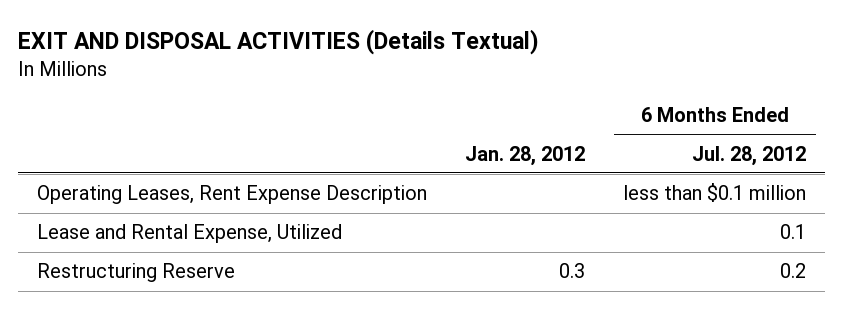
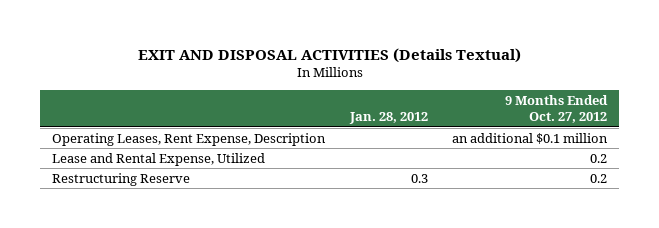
- | Jan. 28, 2012 | 6 Months Ended Jul. 28, 2012
+ | Jan. 28, 2012 | 9 Months Ended Oct. 27, 2012
- Operating Leases, Rent Expense Description | | less than $0.1 million
+ Operating Leases, Rent Expense, Description | | an additional $0.1 million

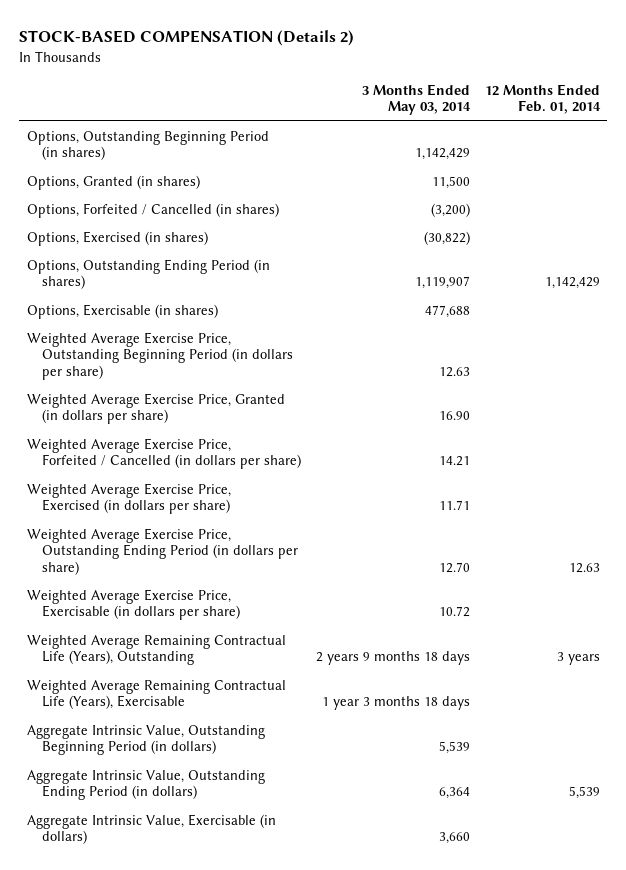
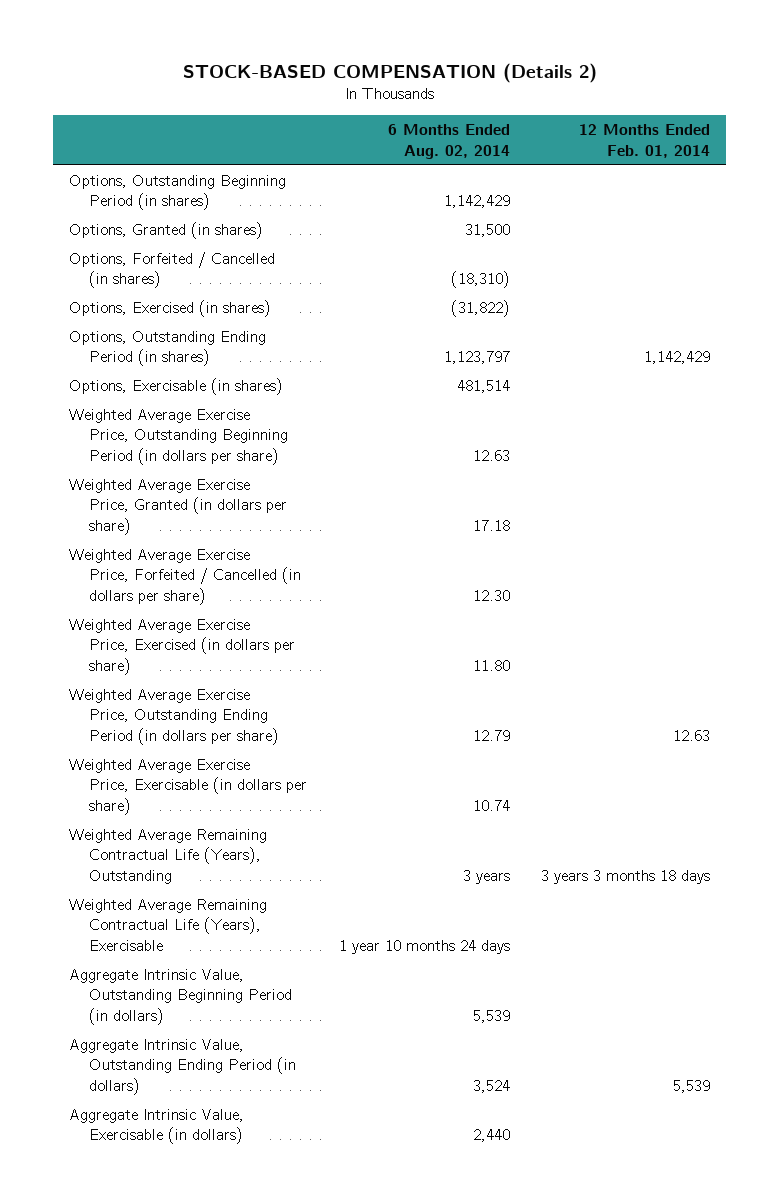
- | 3 Months Ended May 03, 2014 | 12 Months Ended Feb. 01, 2014
+ | 6 Months Ended Aug. 02, 2014 | 12 Months Ended Feb. 01, 2014
- Weighted Average Remaining Contractual Life (Years), Outstanding | 2 years 9 months 18 days | 3 years
+ Weighted Average Remaining Contractual Life (Years), Outstanding | 3 years | 3 years 3 months 18 days

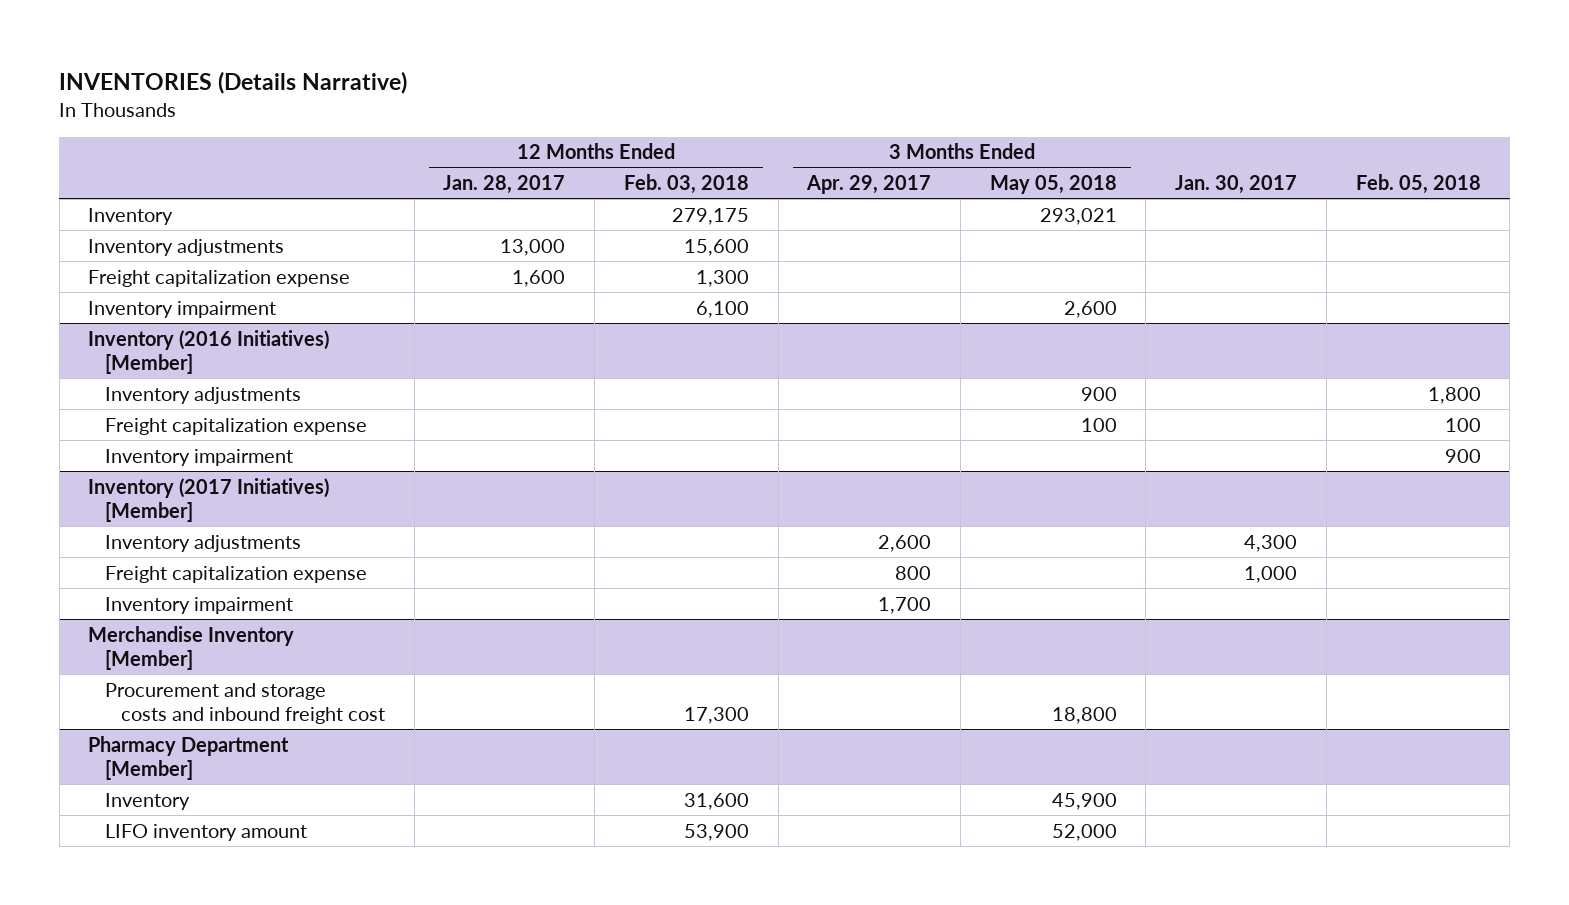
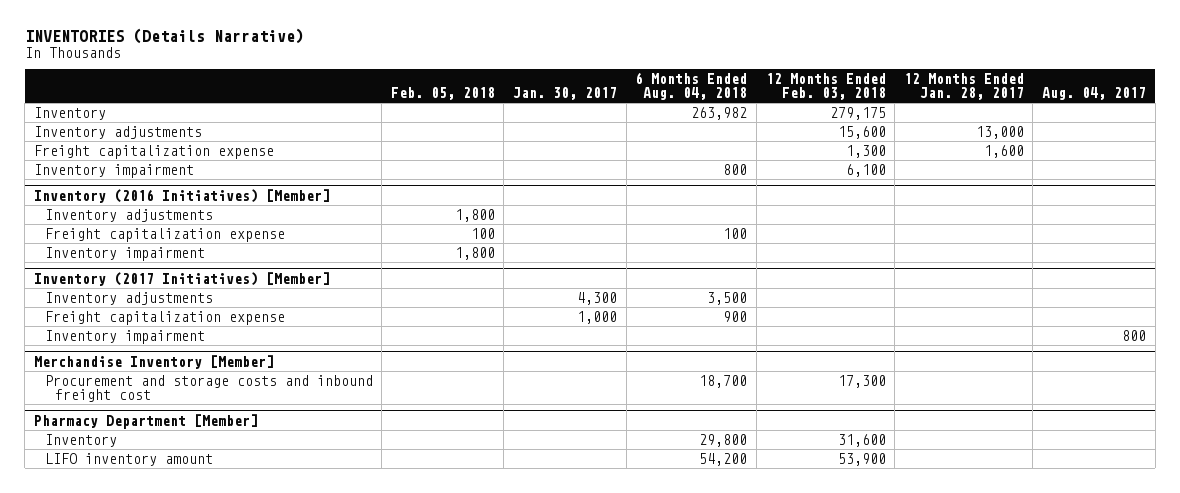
- | 12 Months Ended Jan. 28, 2017 | 12 Months Ended Feb. 03, 2018 | 3 Months Ended Apr. 29, 2017 | 3 Months Ended May 05, 2018 | Jan. 30, 2017 | Feb. 05, 2018
+ | Feb. 05, 2018 | Jan. 30, 2017 | 6 Months Ended Aug. 04, 2018 | 12 Months Ended Feb. 03, 2018 | 12 Months Ended Jan. 28, 2017 | Aug. 04, 2017
@ Inventory (2016 Initiatives) [Member]
- Inventory impairment | | | | | | 900
+ Inventory impairment | 1,800 | | | | |

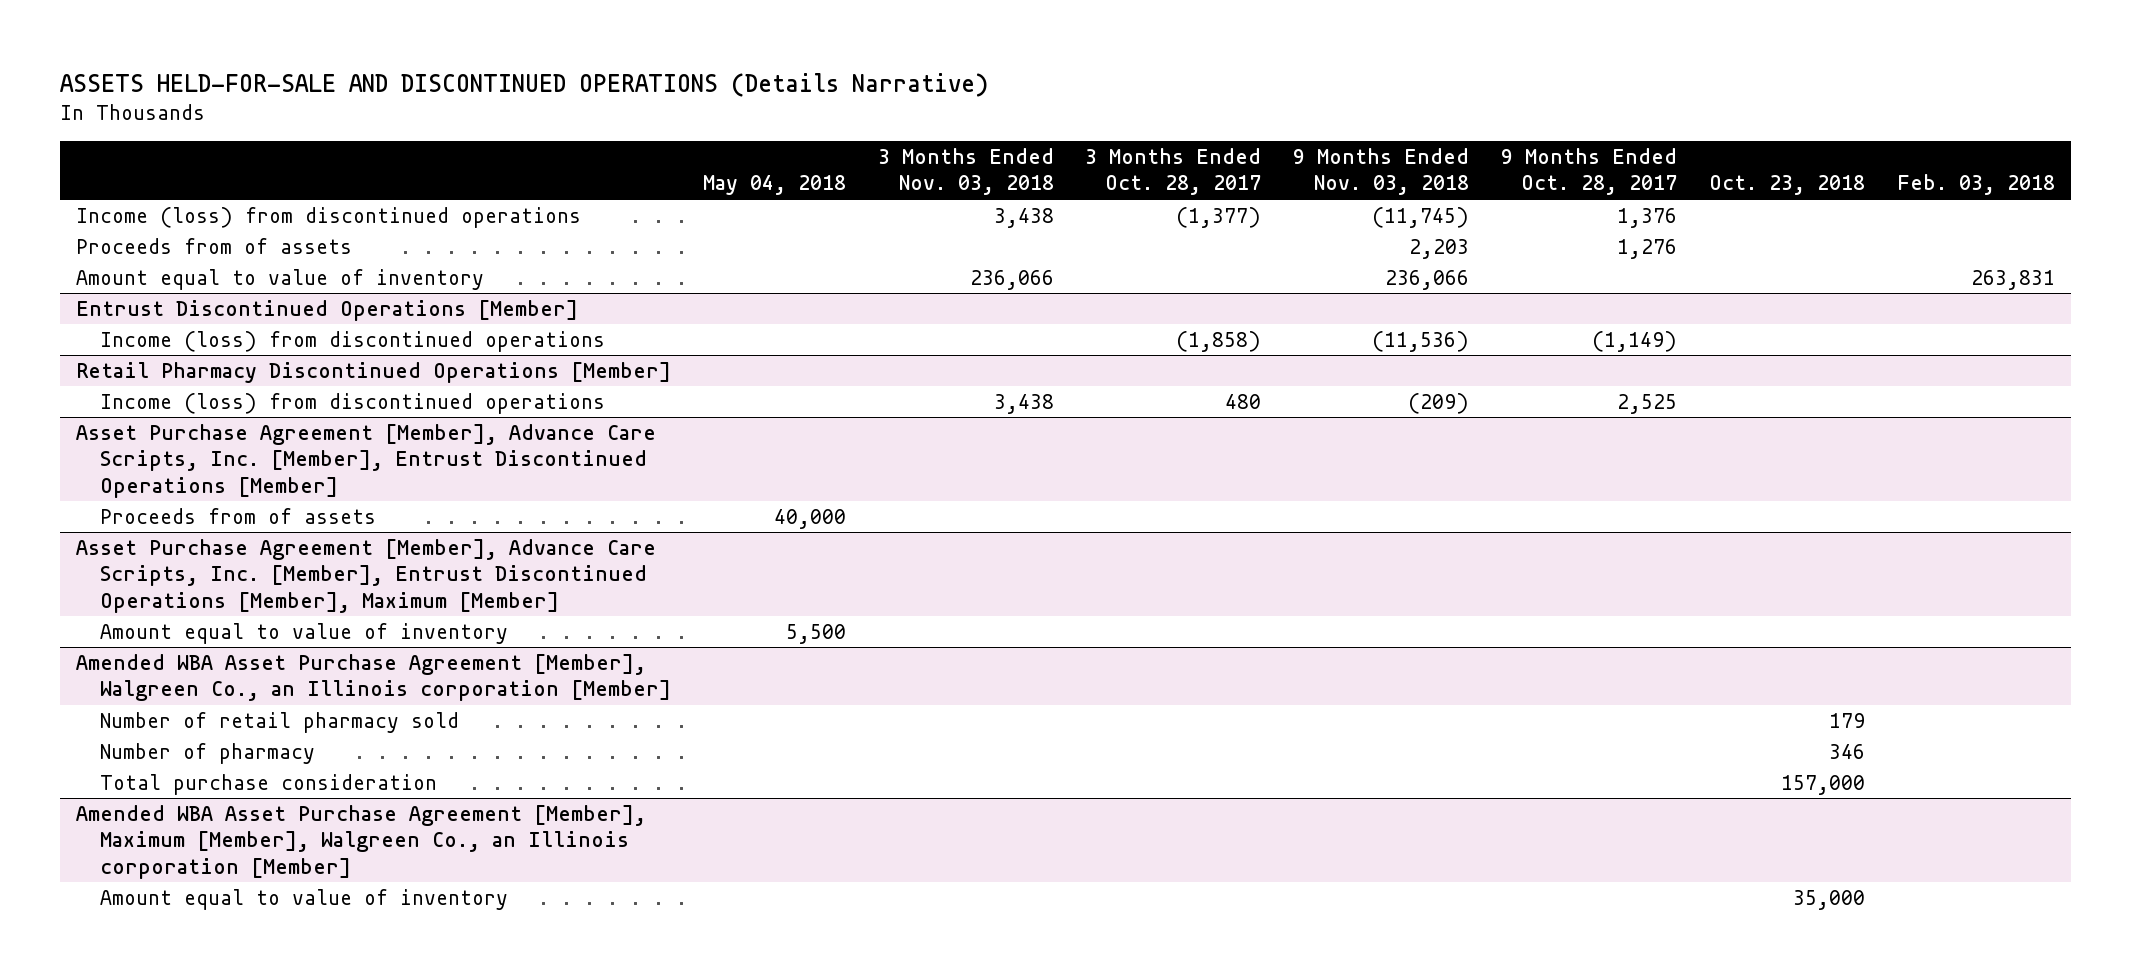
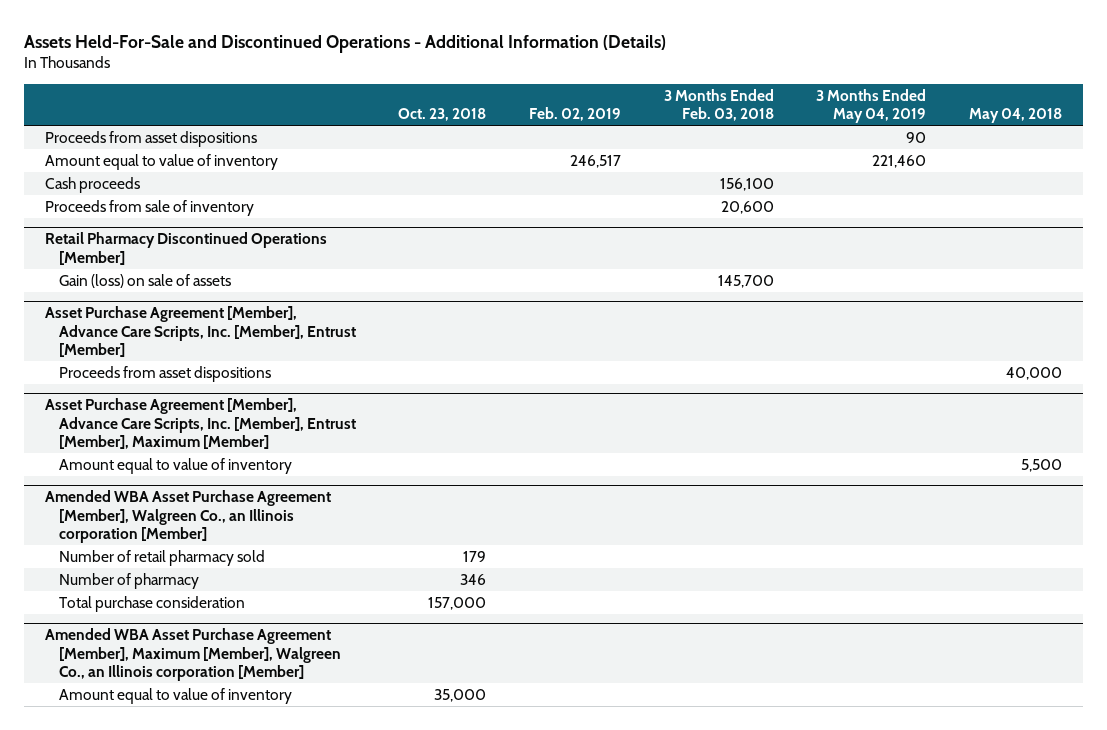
- ASSETS HELD-FOR-SALE AND DISCONTINUED OPERATIONS (Details Narrative)
+ Assets Held-For-Sale and Discontinued Operations - Additional Information (Details)
- | May 04, 2018 | 3 Months Ended Nov. 03, 2018 | 3 Months Ended Oct. 28, 2017 | 9 Months Ended Nov. 03, 2018 | 9 Months Ended Oct. 28, 2017 | Oct. 23, 2018 | Feb. 03, 2018
+ | Oct. 23, 2018 | Feb. 02, 2019 | 3 Months Ended Feb. 03, 2018 | 3 Months Ended May 04, 2019 | May 04, 2018
- Income (loss) from discontinued operations | | 3,438 | (1,377) | (11,745) | 1,376 | |
- Proceeds from of assets | | | | 2,203 | 1,276 | |
+ Proceeds from asset dispositions | | | | 90 |
- Entrust Discontinued Operations [Member]
- Income (loss) from discontinued operations | | | (1,858) | (11,536) | (1,149) | |
+ Cash proceeds | | | 156,100 | |
+ Proceeds from sale of inventory | | | 20,600 | |
@ Retail Pharmacy Discontinued Operations [Member]
- Income (loss) from discontinued operations | | 3,438 | 480 | (209) | 2,525 | |
- Asset Purchase Agreement [Member], Advance Care Scripts, Inc. [Member], Entrust Discontinued Operations [Member]
- Proceeds from of assets | 40,000 | | | | | |
- Asset Purchase Agreement [Member], Advance Care Scripts, Inc. [Member], Entrust Discontinued Operations [Member], Maximum [Member]
@ Retail Pharmacy Discontinued Operations [Member]
+ Gain (loss) on sale of assets | | | 145,700 | |
+ Asset Purchase Agreement [Member], Advance Care Scripts, Inc. [Member], Entrust [Member]
+ Proceeds from asset dispositions | | | | | 40,000
+ Asset Purchase Agreement [Member], Advance Care Scripts, Inc. [Member], Entrust [Member], Maximum [Member]

